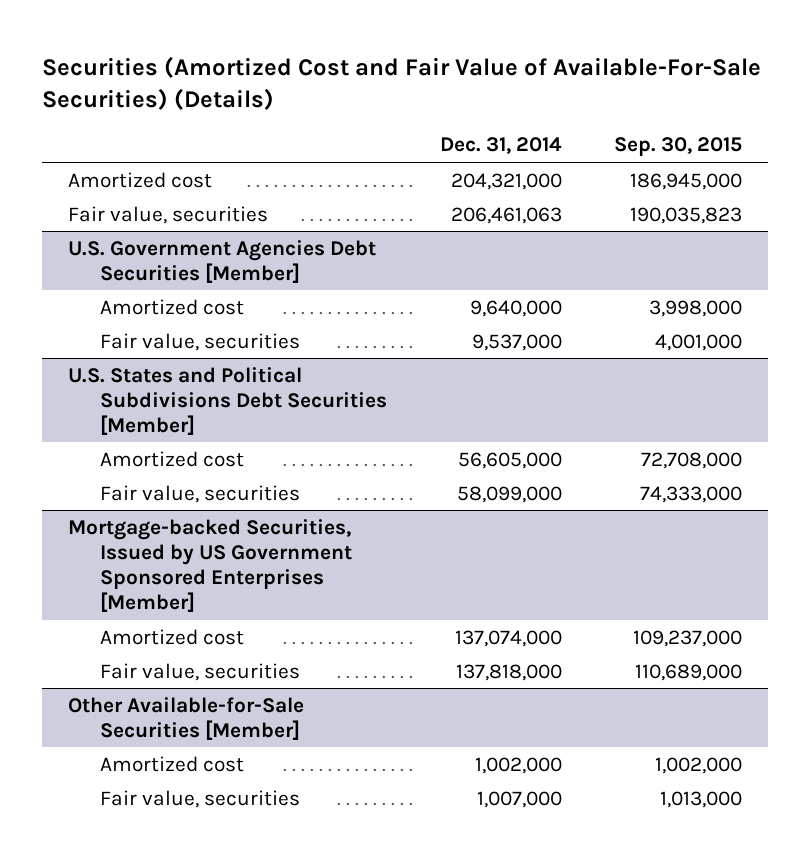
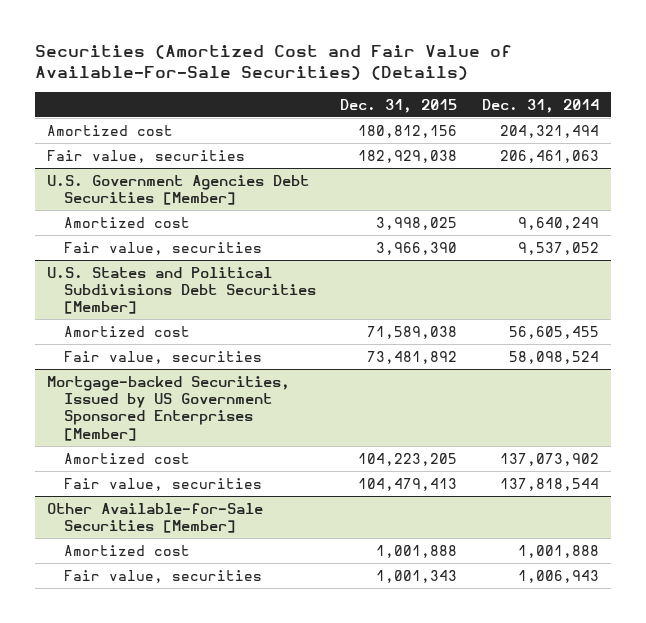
- | Dec. 31, 2014 | Sep. 30, 2015
+ | Dec. 31, 2015 | Dec. 31, 2014
- Amortized cost | 204,321,000 | 186,945,000
+ Amortized cost | 180,812,156 | 204,321,494
@ U.S. Government Agencies Debt Securities [Member]
- Amortized cost | 9,640,000 | 3,998,000
- Fair value, securities | 9,537,000 | 4,001,000
+ Amortized cost | 3,998,025 | 9,640,249
+ Fair value, securities | 3,966,390 | 9,537,052
@ U.S. States and Political Subdivisions Debt Securities [Member]
- Amortized cost | 56,605,000 | 72,708,000
- Fair value, securities | 58,099,000 | 74,333,000
+ Amortized cost | 71,589,038 | 56,605,455
+ Fair value, securities | 73,481,892 | 58,098,524
@ Mortgage-backed Securities, Issued by US Government Sponsored Enterprises [Member]
- Amortized cost | 137,074,000 | 109,237,000
- Fair value, securities | 137,818,000 | 110,689,000
+ Amortized cost | 104,223,205 | 137,073,902
+ Fair value, securities | 104,479,413 | 137,818,544
@ Other Available-for-Sale Securities [Member]
- Amortized cost | 1,002,000 | 1,002,000
- Fair value, securities | 1,007,000 | 1,013,000
+ Amortized cost | 1,001,888 | 1,001,888
+ Fair value, securities | 1,001,343 | 1,006,943

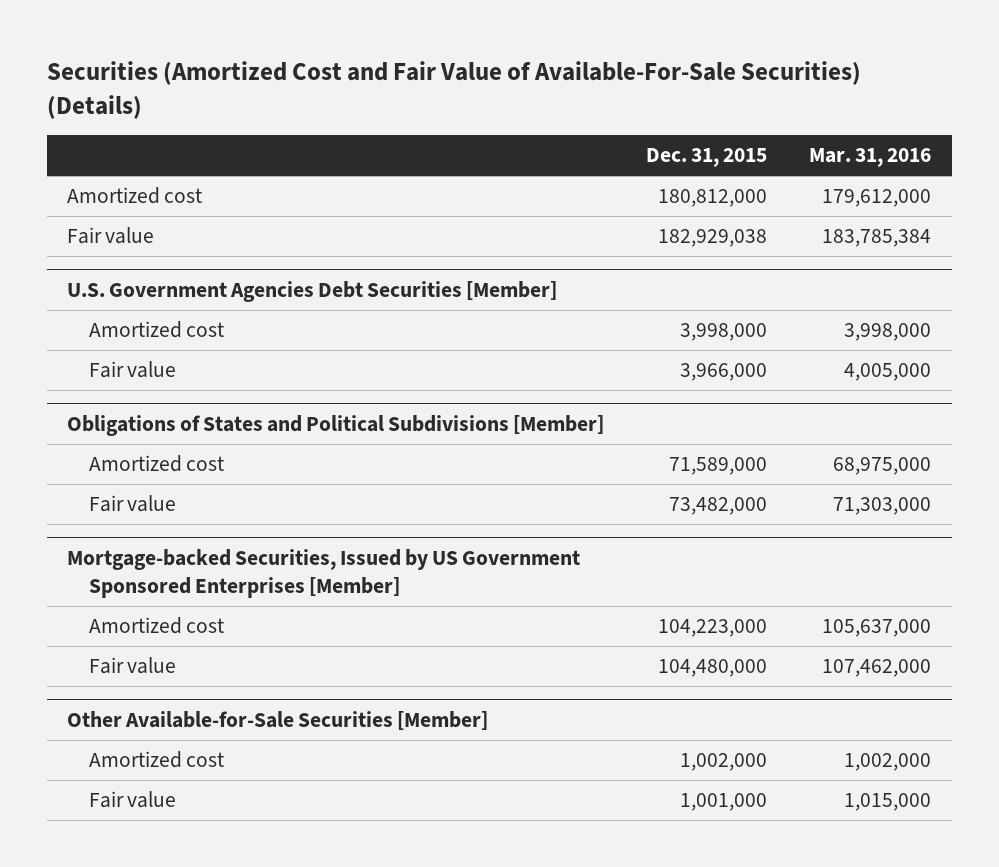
- | Dec. 31, 2015 | Dec. 31, 2014
+ | Dec. 31, 2015 | Mar. 31, 2016
- Amortized cost | 180,812,156 | 204,321,494
- Fair value, securities | 182,929,038 | 206,461,063
+ Amortized cost | 180,812,000 | 179,612,000
+ Fair value | 182,929,038 | 183,785,384
@ U.S. Government Agencies Debt Securities [Member]
- Amortized cost | 3,998,025 | 9,640,249
- Fair value, securities | 3,966,390 | 9,537,052
- U.S. States and Political Subdivisions Debt Securities [Member]
- Amortized cost | 71,589,038 | 56,605,455
- Fair value, securities | 73,481,892 | 58,098,524
@ U.S. Government Agencies Debt Securities [Member]
+ Amortized cost | 3,998,000 | 3,998,000
+ Fair value | 3,966,000 | 4,005,000
+ Obligations of States and Political Subdivisions [Member]
+ Amortized cost | 71,589,000 | 68,975,000
+ Fair value | 73,482,000 | 71,303,000
@ Mortgage-backed Securities, Issued by US Government Sponsored Enterprises [Member]
- Amortized cost | 104,223,205 | 137,073,902
- Fair value, securities | 104,479,413 | 137,818,544
+ Amortized cost | 104,223,000 | 105,637,000
+ Fair value | 104,480,000 | 107,462,000
@ Other Available-for-Sale Securities [Member]
- Amortized cost | 1,001,888 | 1,001,888
- Fair value, securities | 1,001,343 | 1,006,943
+ Amortized cost | 1,002,000 | 1,002,000
+ Fair value | 1,001,000 | 1,015,000

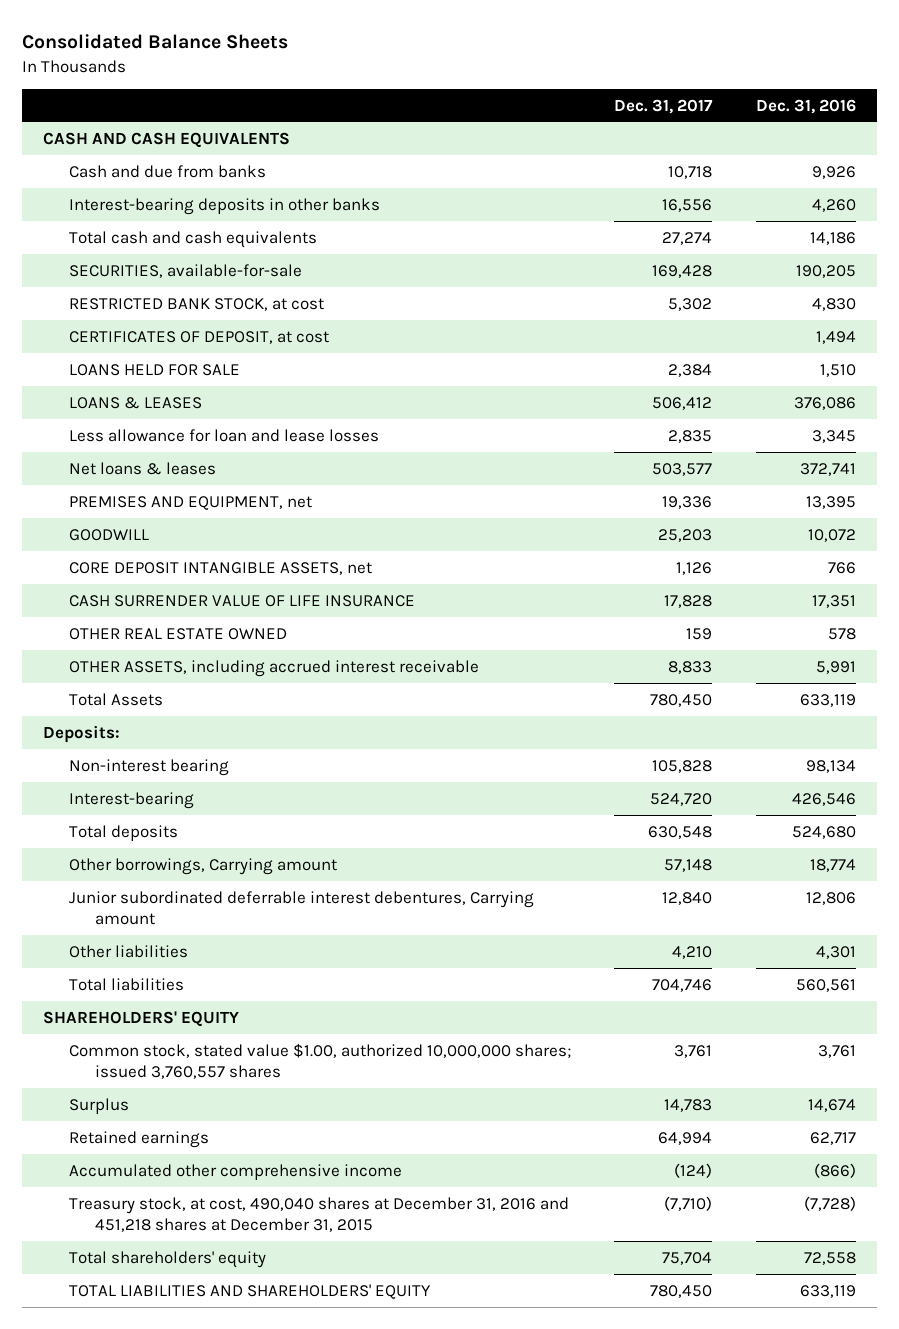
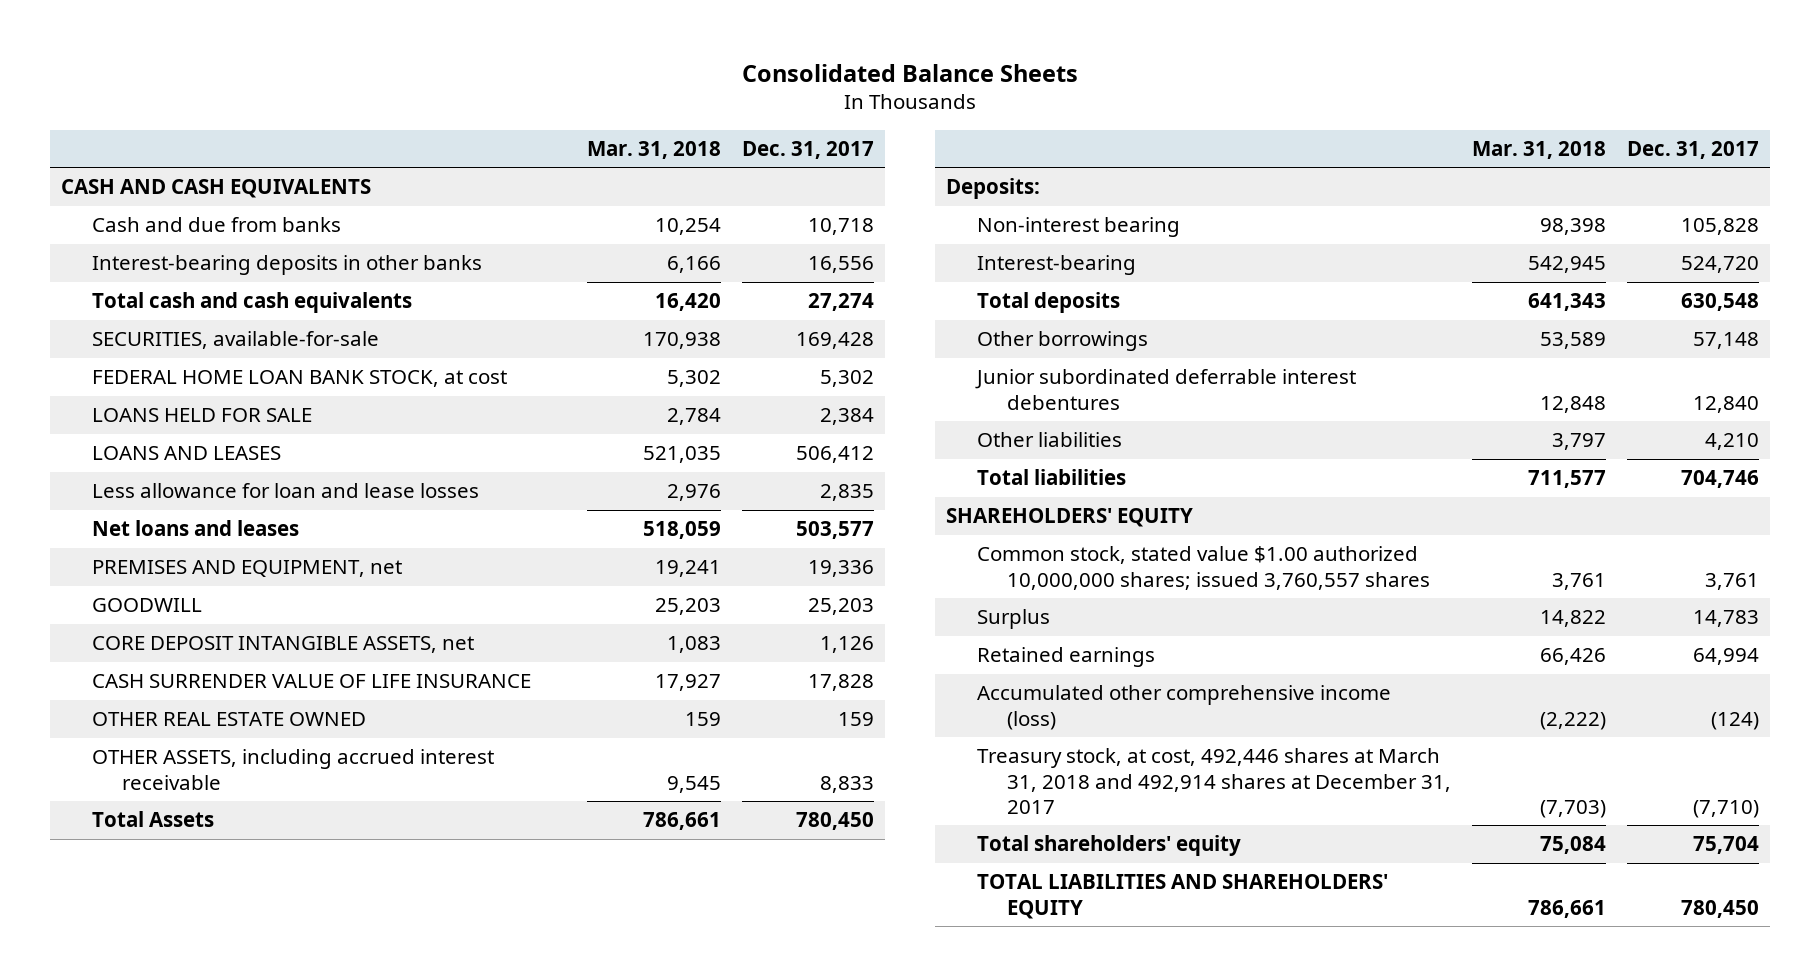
- | Dec. 31, 2017 | Dec. 31, 2016
+ | Mar. 31, 2018 | Dec. 31, 2017
- RESTRICTED BANK STOCK, at cost | 5,302 | 4,830
- CERTIFICATES OF DEPOSIT, at cost | | 1,494
+ FEDERAL HOME LOAN BANK STOCK, at cost | 5,302 | 5,302
- LOANS & LEASES | 506,412 | 376,086
+ LOANS AND LEASES | 521,035 | 506,412
- Net loans & leases | 503,577 | 372,741
+ Net loans and leases | 518,059 | 503,577
- Other borrowings, Carrying amount | 57,148 | 18,774
- Junior subordinated deferrable interest debentures, Carrying amount | 12,840 | 12,806
+ Other borrowings | 53,589 | 57,148
+ Junior subordinated deferrable interest debentures | 12,848 | 12,840
- Common stock, stated value $1.00, authorized 10,000,000 shares; issued 3,760,557 shares | 3,761 | 3,761
+ Common stock, stated value $1.00 authorized 10,000,000 shares; issued 3,760,557 shares | 3,761 | 3,761
- Accumulated other comprehensive income | (124) | (866)
- Treasury stock, at cost, 490,040 shares at December 31, 2016 and 451,218 shares at December 31, 2015 | (7,710) | (7,728)
+ Accumulated other comprehensive income (loss) | (2,222) | (124)
+ Treasury stock, at cost, 492,446 shares at March 31, 2018 and 492,914 shares at December 31, 2017 | (7,703) | (7,710)

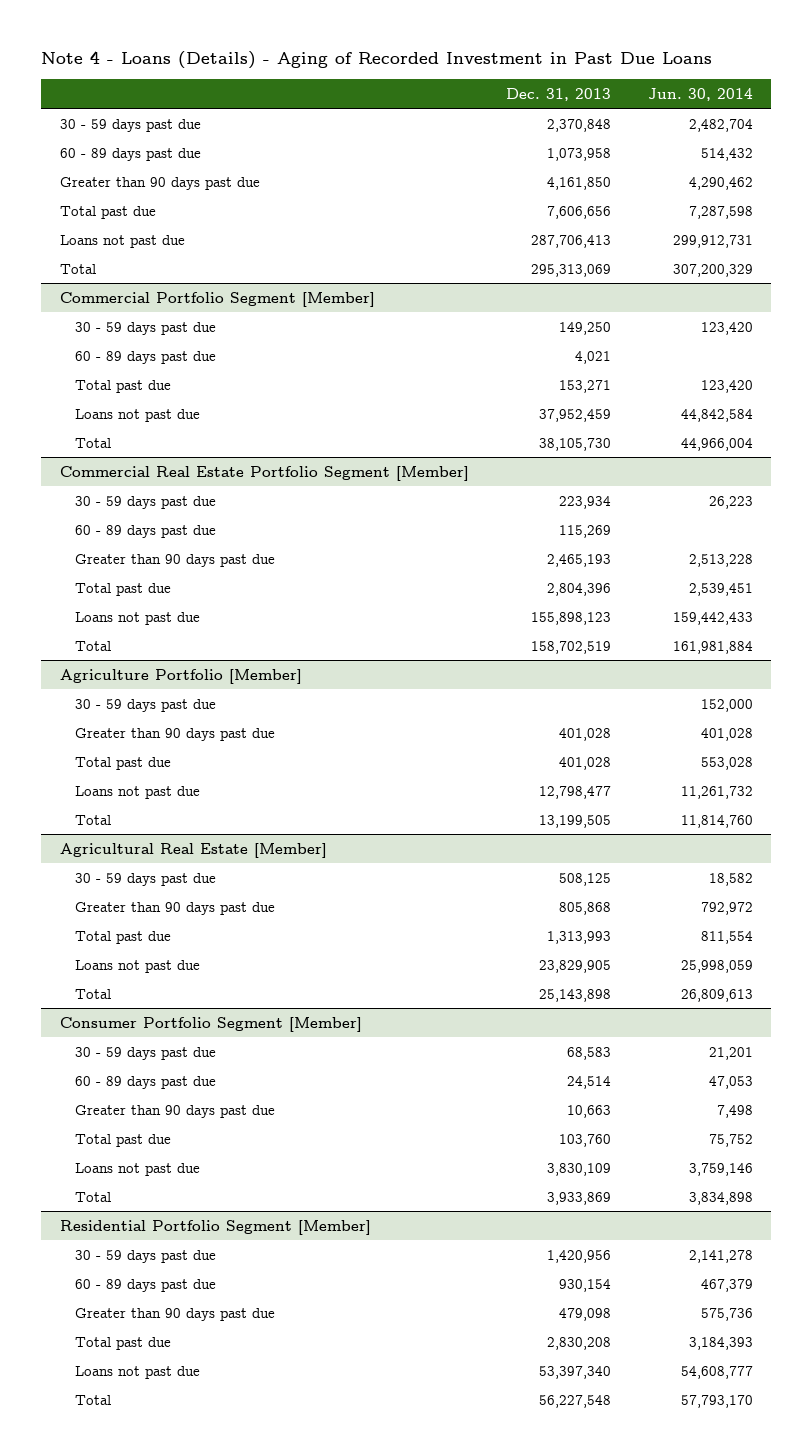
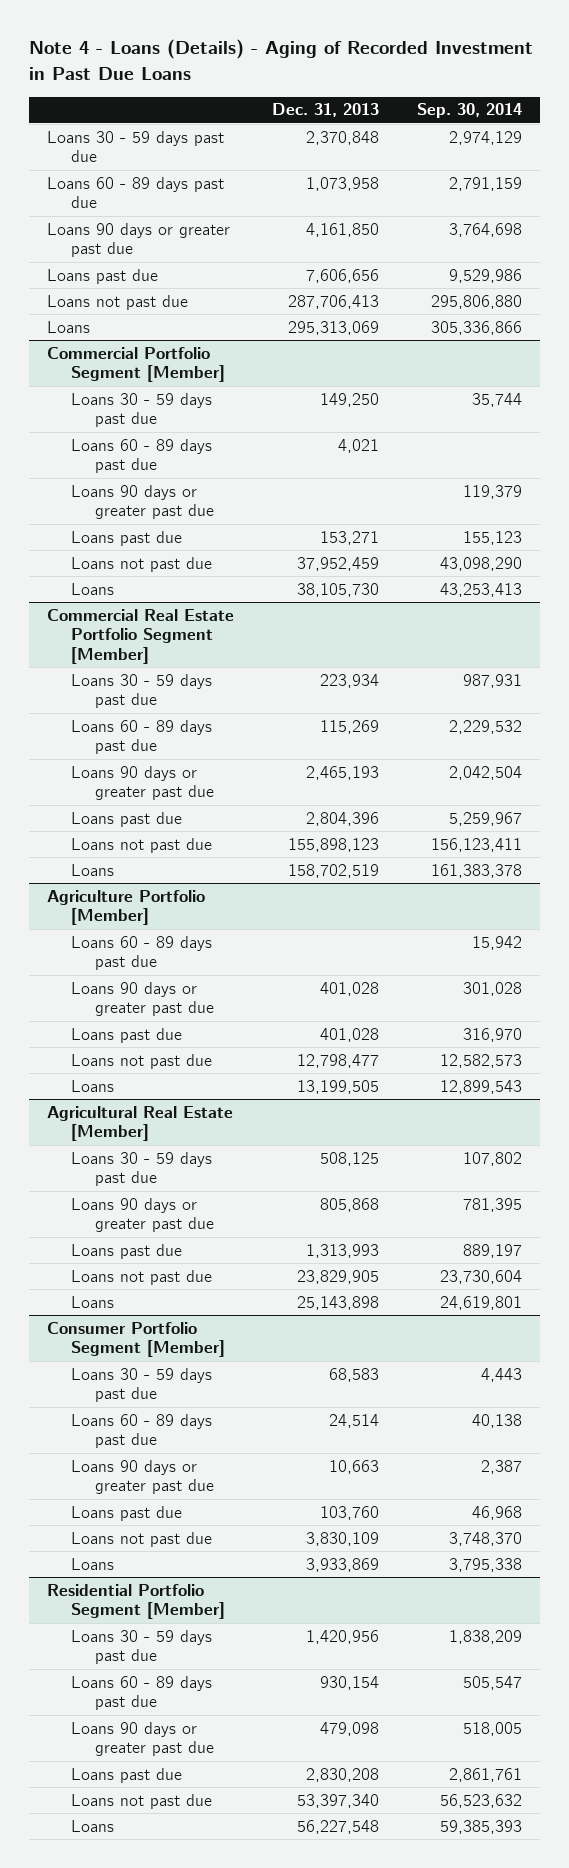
- | Dec. 31, 2013 | Jun. 30, 2014
+ | Dec. 31, 2013 | Sep. 30, 2014
- 30 - 59 days past due | 2,370,848 | 2,482,704
- 60 - 89 days past due | 1,073,958 | 514,432
- Greater than 90 days past due | 4,161,850 | 4,290,462
- Total past due | 7,606,656 | 7,287,598
+ Loans 30 - 59 days past due | 2,370,848 | 2,974,129
+ Loans 60 - 89 days past due | 1,073,958 | 2,791,159
+ Loans 90 days or greater past due | 4,161,850 | 3,764,698
+ Loans past due | 7,606,656 | 9,529,986
- Total | 295,313,069 | 307,200,329
+ Loans | 295,313,069 | 305,336,866
@ Commercial Portfolio Segment [Member]
- 30 - 59 days past due | 149,250 | 123,420
- 60 - 89 days past due | 4,021 |
- Total past due | 153,271 | 123,420
+ Loans 30 - 59 days past due | 149,250 | 35,744
+ Loans 60 - 89 days past due | 4,021 |
+ Loans 90 days or greater past due | | 119,379
+ Loans past due | 153,271 | 155,123
- Total | 38,105,730 | 44,966,004
+ Loans | 38,105,730 | 43,253,413
@ Commercial Real Estate Portfolio Segment [Member]
- 30 - 59 days past due | 223,934 | 26,223
- 60 - 89 days past due | 115,269 |
- Greater than 90 days past due | 2,465,193 | 2,513,228
- Total past due | 2,804,396 | 2,539,451
+ Loans 30 - 59 days past due | 223,934 | 987,931
+ Loans 60 - 89 days past due | 115,269 | 2,229,532
+ Loans 90 days or greater past due | 2,465,193 | 2,042,504
+ Loans past due | 2,804,396 | 5,259,967
- Total | 158,702,519 | 161,981,884
+ Loans | 158,702,519 | 161,383,378
@ Agriculture Portfolio [Member]
- 30 - 59 days past due | | 152,000
- Greater than 90 days past due | 401,028 | 401,028
- Total past due | 401,028 | 553,028
+ Loans 60 - 89 days past due | | 15,942
+ Loans 90 days or greater past due | 401,028 | 301,028
+ Loans past due | 401,028 | 316,970
- Total | 13,199,505 | 11,814,760
+ Loans | 13,199,505 | 12,899,543
@ Agricultural Real Estate [Member]
- 30 - 59 days past due | 508,125 | 18,582
- Greater than 90 days past due | 805,868 | 792,972
- Total past due | 1,313,993 | 811,554
+ Loans 30 - 59 days past due | 508,125 | 107,802
+ Loans 90 days or greater past due | 805,868 | 781,395
+ Loans past due | 1,313,993 | 889,197
- Total | 25,143,898 | 26,809,613
+ Loans | 25,143,898 | 24,619,801
@ Consumer Portfolio Segment [Member]
- 30 - 59 days past due | 68,583 | 21,201
- 60 - 89 days past due | 24,514 | 47,053
- Greater than 90 days past due | 10,663 | 7,498
- Total past due | 103,760 | 75,752
+ Loans 30 - 59 days past due | 68,583 | 4,443
+ Loans 60 - 89 days past due | 24,514 | 40,138
+ Loans 90 days or greater past due | 10,663 | 2,387
+ Loans past due | 103,760 | 46,968
- Total | 3,933,869 | 3,834,898
+ Loans | 3,933,869 | 3,795,338
@ Residential Portfolio Segment [Member]
- 30 - 59 days past due | 1,420,956 | 2,141,278
- 60 - 89 days past due | 930,154 | 467,379
- Greater than 90 days past due | 479,098 | 575,736
- Total past due | 2,830,208 | 3,184,393
+ Loans 30 - 59 days past due | 1,420,956 | 1,838,209
+ Loans 60 - 89 days past due | 930,154 | 505,547
+ Loans 90 days or greater past due | 479,098 | 518,005
+ Loans past due | 2,830,208 | 2,861,761
- Total | 56,227,548 | 57,793,170
+ Loans | 56,227,548 | 59,385,393

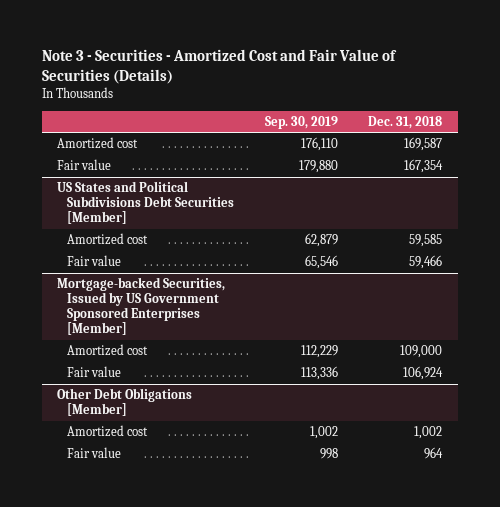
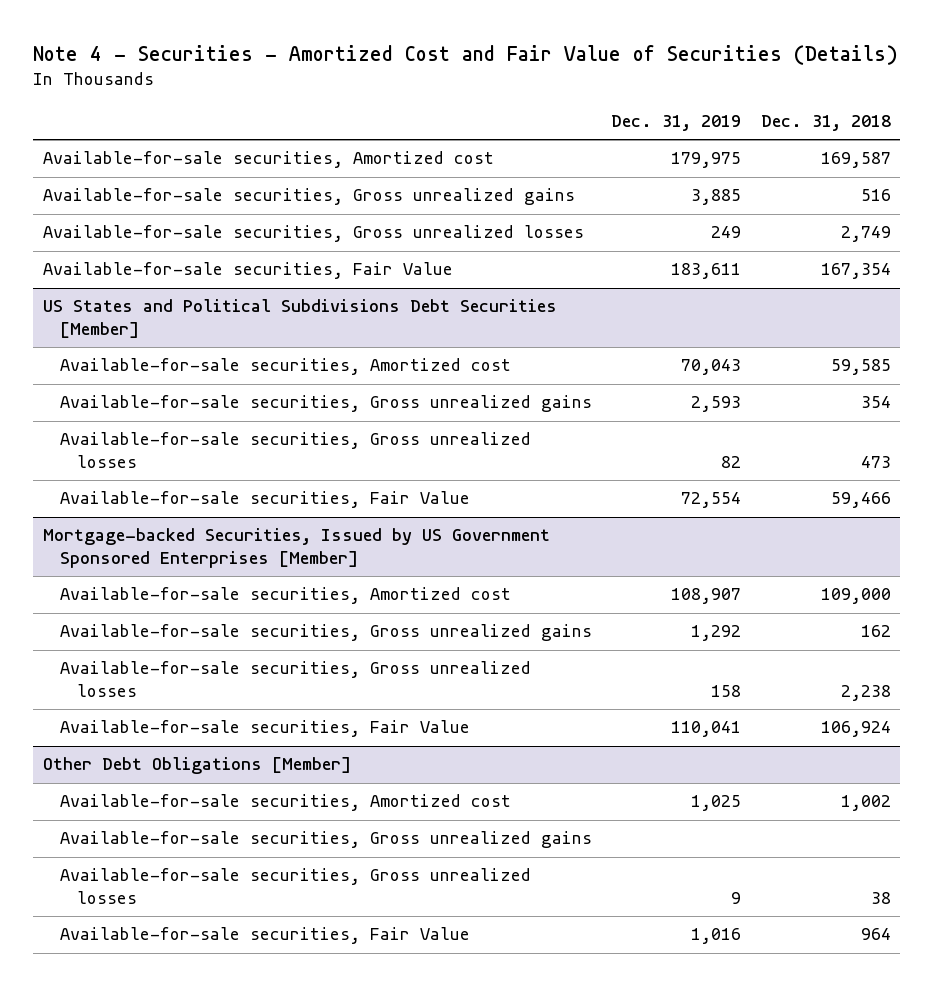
- Note 3 - Securities - Amortized Cost and Fair Value of Securities (Details)
+ Note 4 - Securities - Amortized Cost and Fair Value of Securities (Details)
- | Sep. 30, 2019 | Dec. 31, 2018
+ | Dec. 31, 2019 | Dec. 31, 2018
- Amortized cost | 176,110 | 169,587
- Fair value | 179,880 | 167,354
+ Available-for-sale securities, Amortized cost | 179,975 | 169,587
+ Available-for-sale securities, Gross unrealized gains | 3,885 | 516
+ Available-for-sale securities, Gross unrealized losses | 249 | 2,749
+ Available-for-sale securities, Fair Value | 183,611 | 167,354
@ US States and Political Subdivisions Debt Securities [Member]
- Amortized cost | 62,879 | 59,585
- Fair value | 65,546 | 59,466
+ Available-for-sale securities, Amortized cost | 70,043 | 59,585
+ Available-for-sale securities, Gross unrealized gains | 2,593 | 354
+ Available-for-sale securities, Gross unrealized losses | 82 | 473
+ Available-for-sale securities, Fair Value | 72,554 | 59,466
@ Mortgage-backed Securities, Issued by US Government Sponsored Enterprises [Member]
- Amortized cost | 112,229 | 109,000
- Fair value | 113,336 | 106,924
+ Available-for-sale securities, Amortized cost | 108,907 | 109,000
+ Available-for-sale securities, Gross unrealized gains | 1,292 | 162
+ Available-for-sale securities, Gross unrealized losses | 158 | 2,238
+ Available-for-sale securities, Fair Value | 110,041 | 106,924
@ Other Debt Obligations [Member]
- Amortized cost | 1,002 | 1,002
- Fair value | 998 | 964
+ Available-for-sale securities, Amortized cost | 1,025 | 1,002
+ Available-for-sale securities, Gross unrealized gains
+ Available-for-sale securities, Gross unrealized losses | 9 | 38
+ Available-for-sale securities, Fair Value | 1,016 | 964

